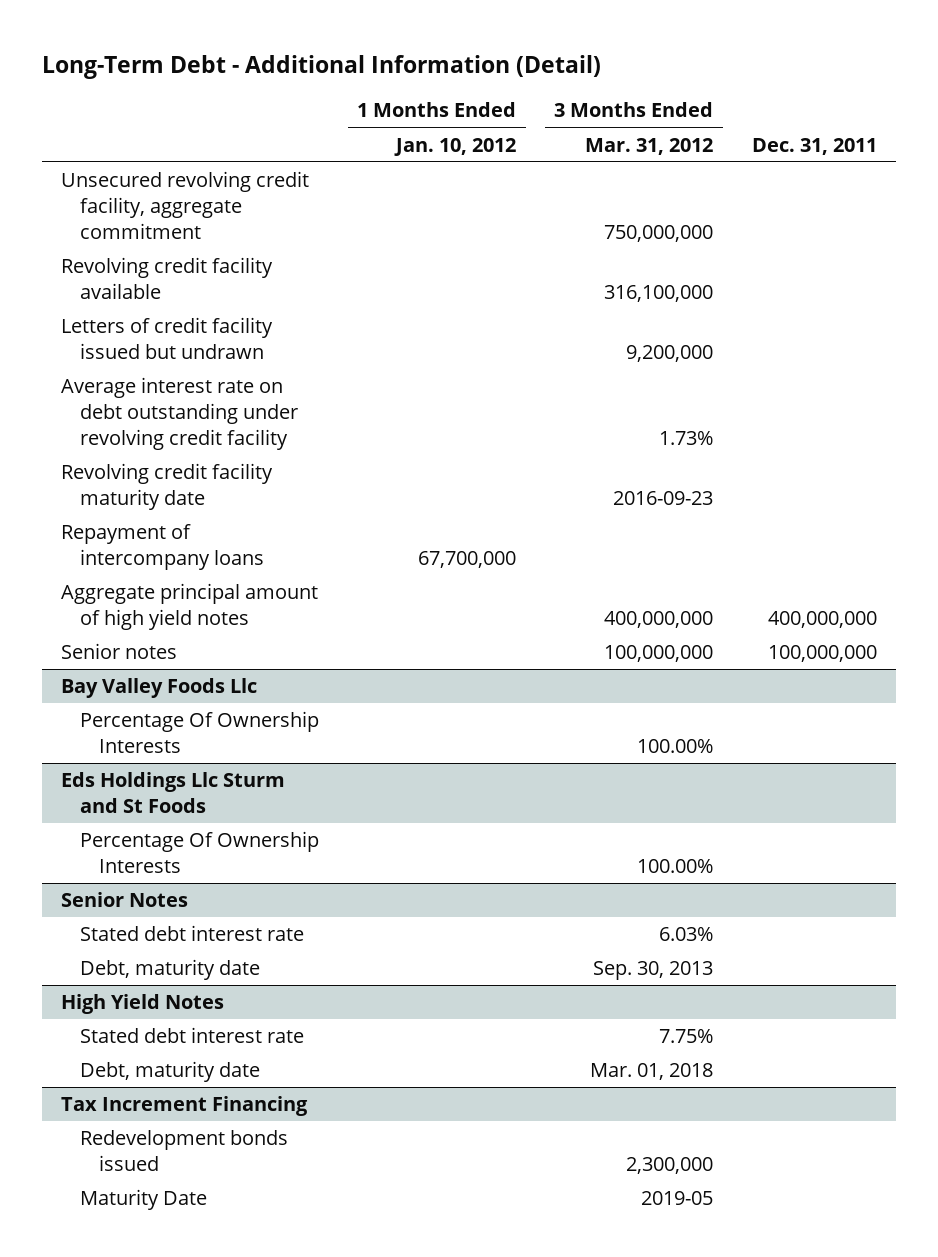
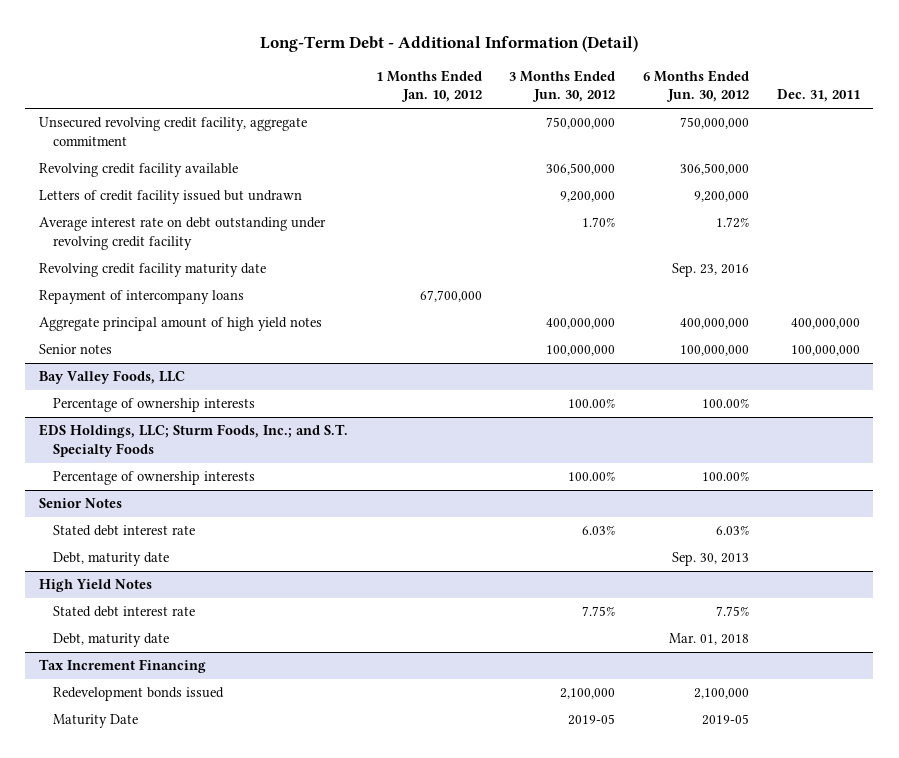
- | 1 Months Ended Jan. 10, 2012 | 3 Months Ended Mar. 31, 2012 | Dec. 31, 2011
+ | 1 Months Ended Jan. 10, 2012 | 3 Months Ended Jun. 30, 2012 | 6 Months Ended Jun. 30, 2012 | Dec. 31, 2011
- Bay Valley Foods Llc
- Percentage Of Ownership Interests | | 100.00% |
- Eds Holdings Llc Sturm and St Foods
- Percentage Of Ownership Interests | | 100.00% |
+ Bay Valley Foods, LLC
+ Percentage of ownership interests | | 100.00% | 100.00% |
+ EDS Holdings, LLC; Sturm Foods, Inc.; and S.T. Specialty Foods
+ Percentage of ownership interests | | 100.00% | 100.00% |

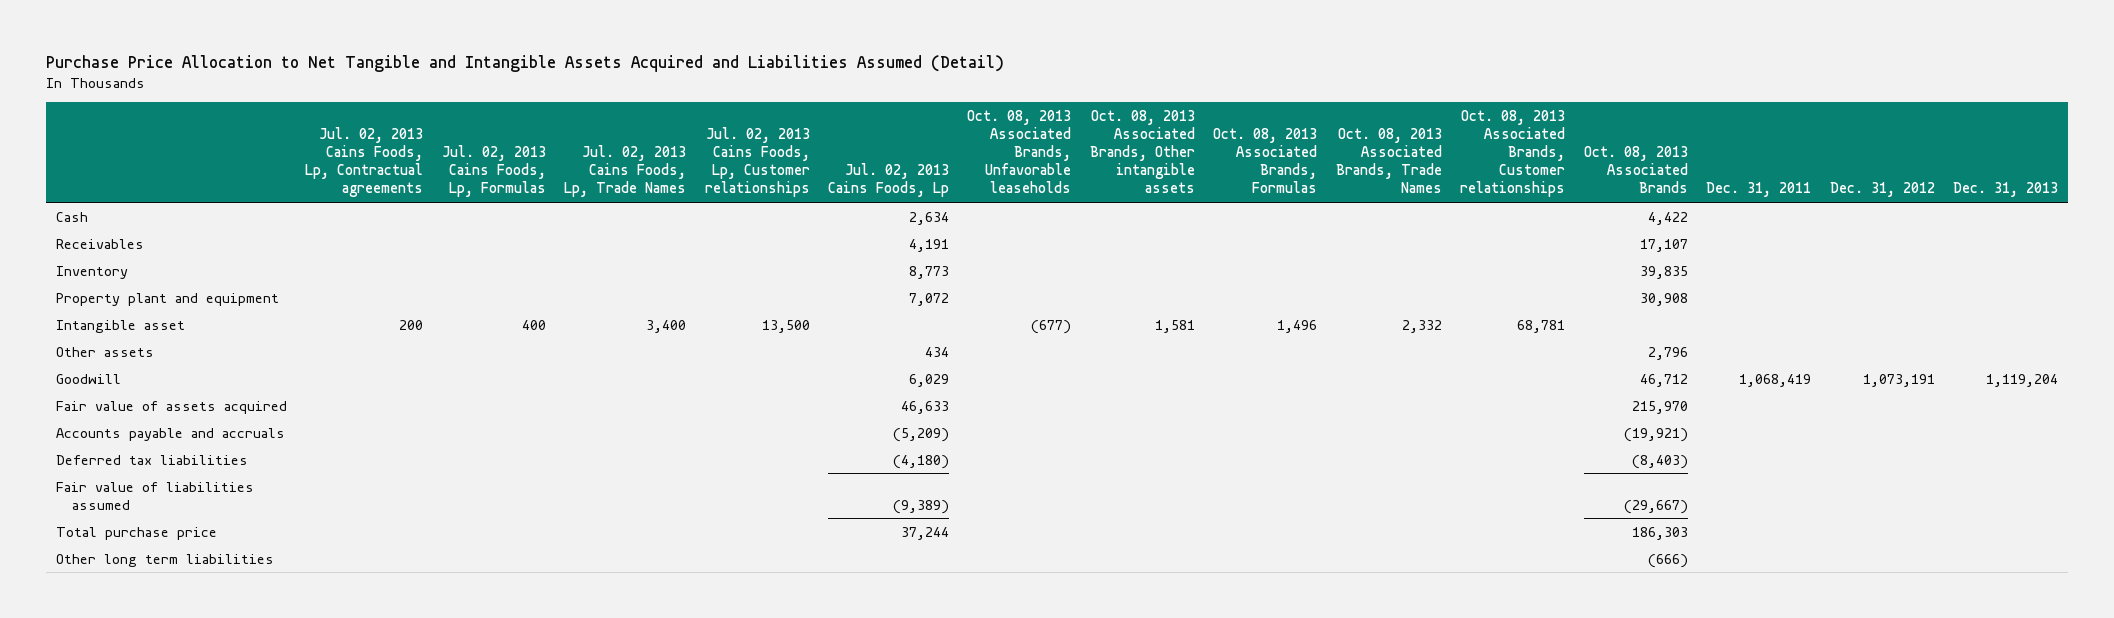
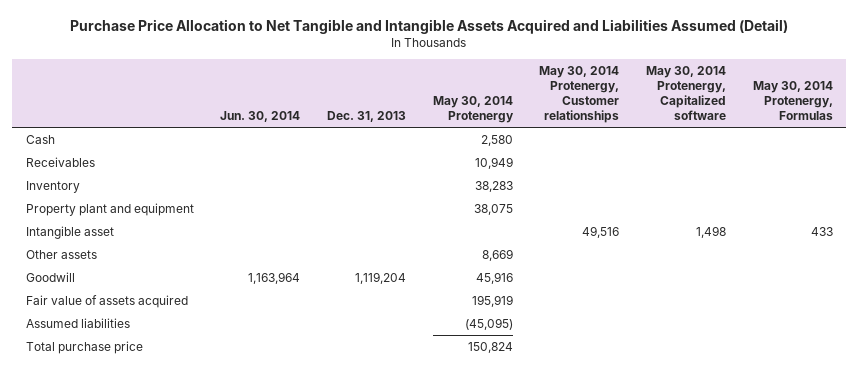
- | Jul. 02, 2013 Cains Foods, Lp, Contractual agreements | Jul. 02, 2013 Cains Foods, Lp, Formulas | Jul. 02, 2013 Cains Foods, Lp, Trade Names | Jul. 02, 2013 Cains Foods, Lp, Customer relationships | Jul. 02, 2013 Cains Foods, Lp | Oct. 08, 2013 Associated Brands, Unfavorable leaseholds | Oct. 08, 2013 Associated Brands, Other intangible assets | Oct. 08, 2013 Associated Brands, Formulas | Oct. 08, 2013 Associated Brands, Trade Names | Oct. 08, 2013 Associated Brands, Customer relationships | Oct. 08, 2013 Associated Brands | Dec. 31, 2011 | Dec. 31, 2012 | Dec. 31, 2013
+ | Jun. 30, 2014 | Dec. 31, 2013 | May 30, 2014 Protenergy | May 30, 2014 Protenergy, Customer relationships | May 30, 2014 Protenergy, Capitalized software | May 30, 2014 Protenergy, Formulas
- Accounts payable and accruals | | | | | (5,209) | | | | | | (19,921) | | |
- Deferred tax liabilities | | | | | (4,180) | | | | | | (8,403) | | |
- Fair value of liabilities assumed | | | | | (9,389) | | | | | | (29,667) | | |
+ Assumed liabilities | | | (45,095) | | |
- Other long term liabilities | | | | | | | | | | | (666) | | |

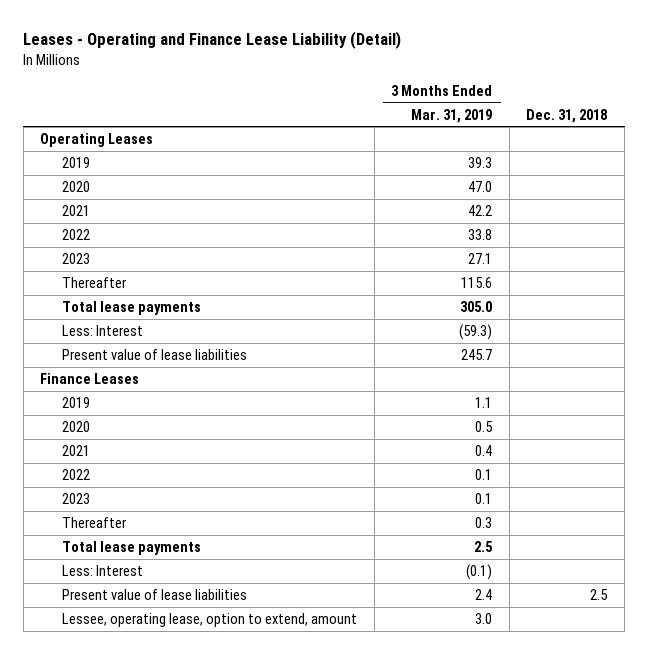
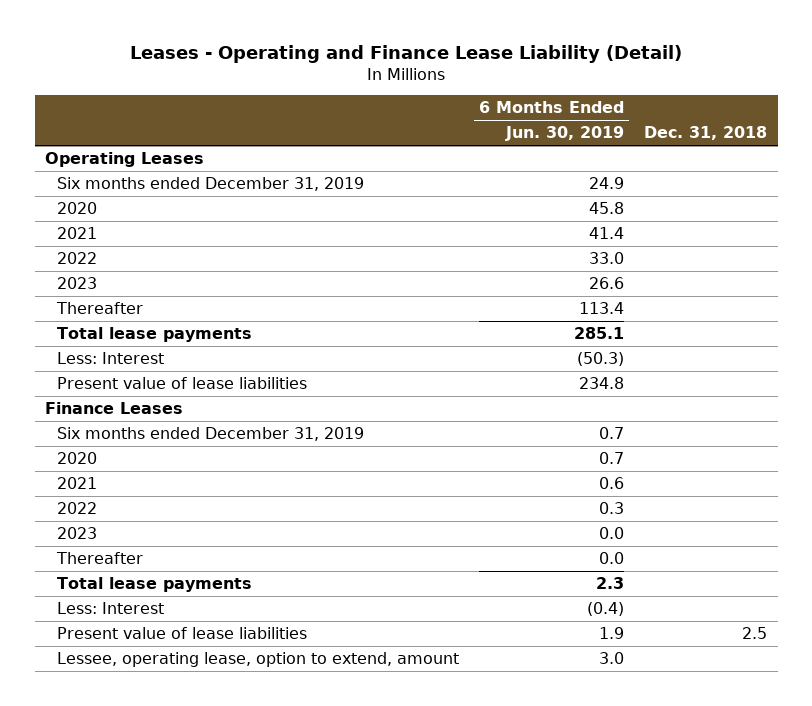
- | 3 Months Ended Mar. 31, 2019 | Dec. 31, 2018
+ | 6 Months Ended Jun. 30, 2019 | Dec. 31, 2018
- 2019 | 39.3 |
+ Six months ended December 31, 2019 | 24.9 |
- 2019 | 1.1 |
+ Six months ended December 31, 2019 | 0.7 |

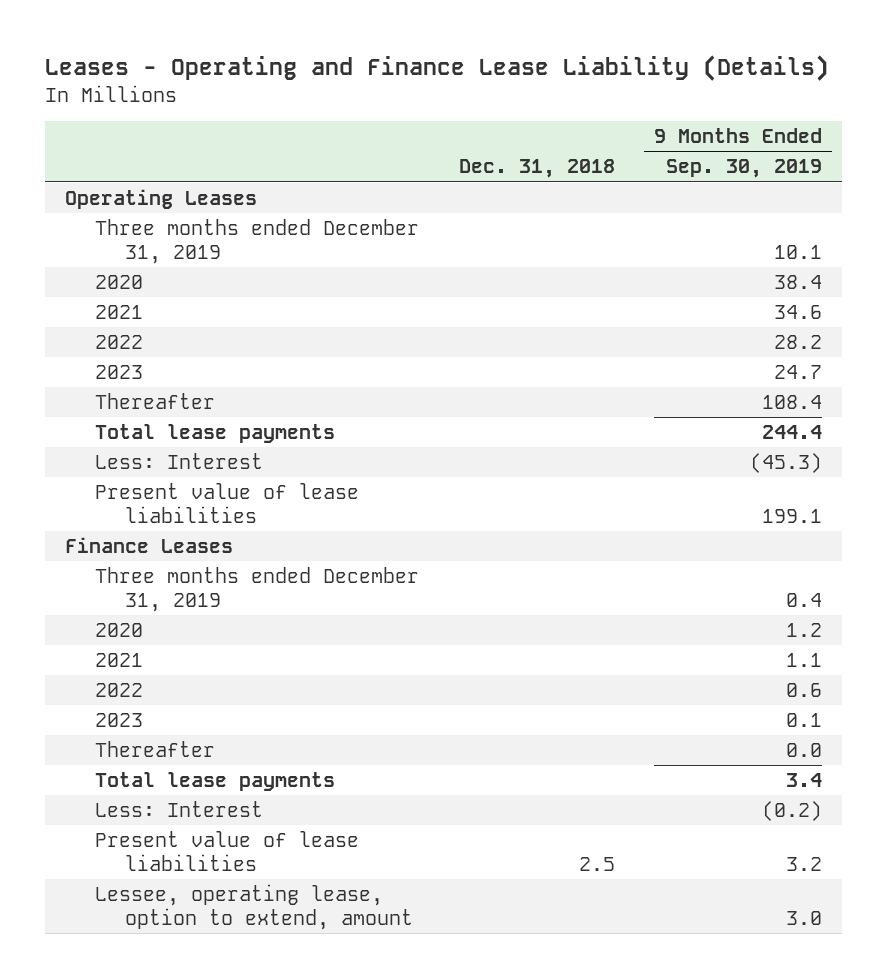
- Leases - Operating and Finance Lease Liability (Detail)
+ Leases - Operating and Finance Lease Liability (Details)
- | 6 Months Ended Jun. 30, 2019 | Dec. 31, 2018
+ | Dec. 31, 2018 | 9 Months Ended Sep. 30, 2019
- Six months ended December 31, 2019 | 24.9 |
+ Three months ended December 31, 2019 | | 10.1
- Six months ended December 31, 2019 | 0.7 |
+ Three months ended December 31, 2019 | | 0.4

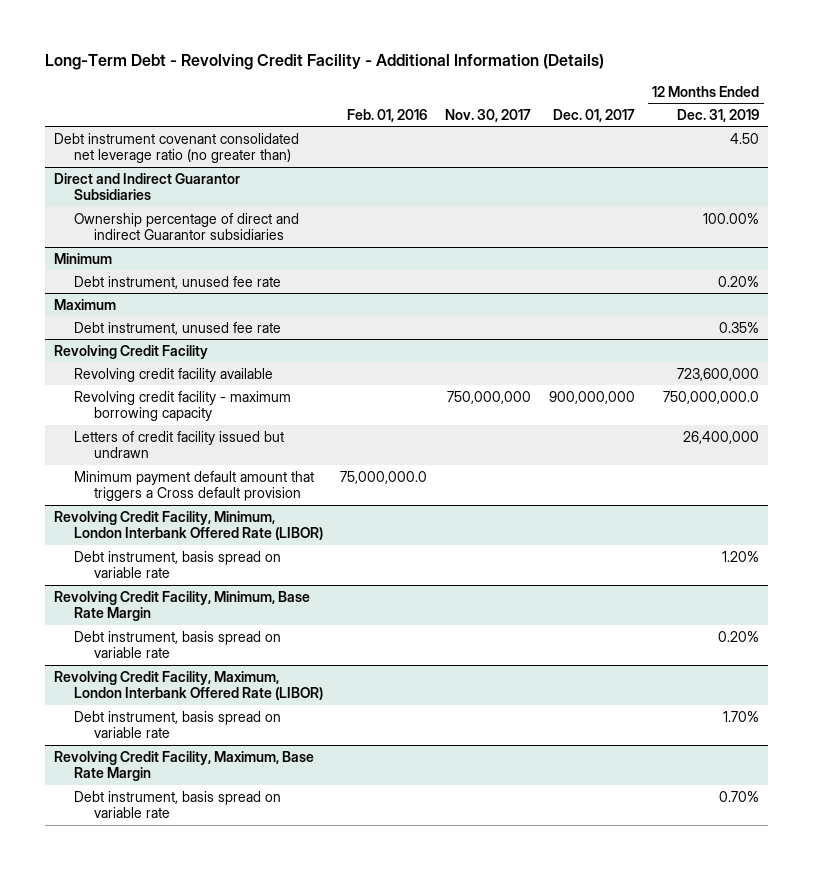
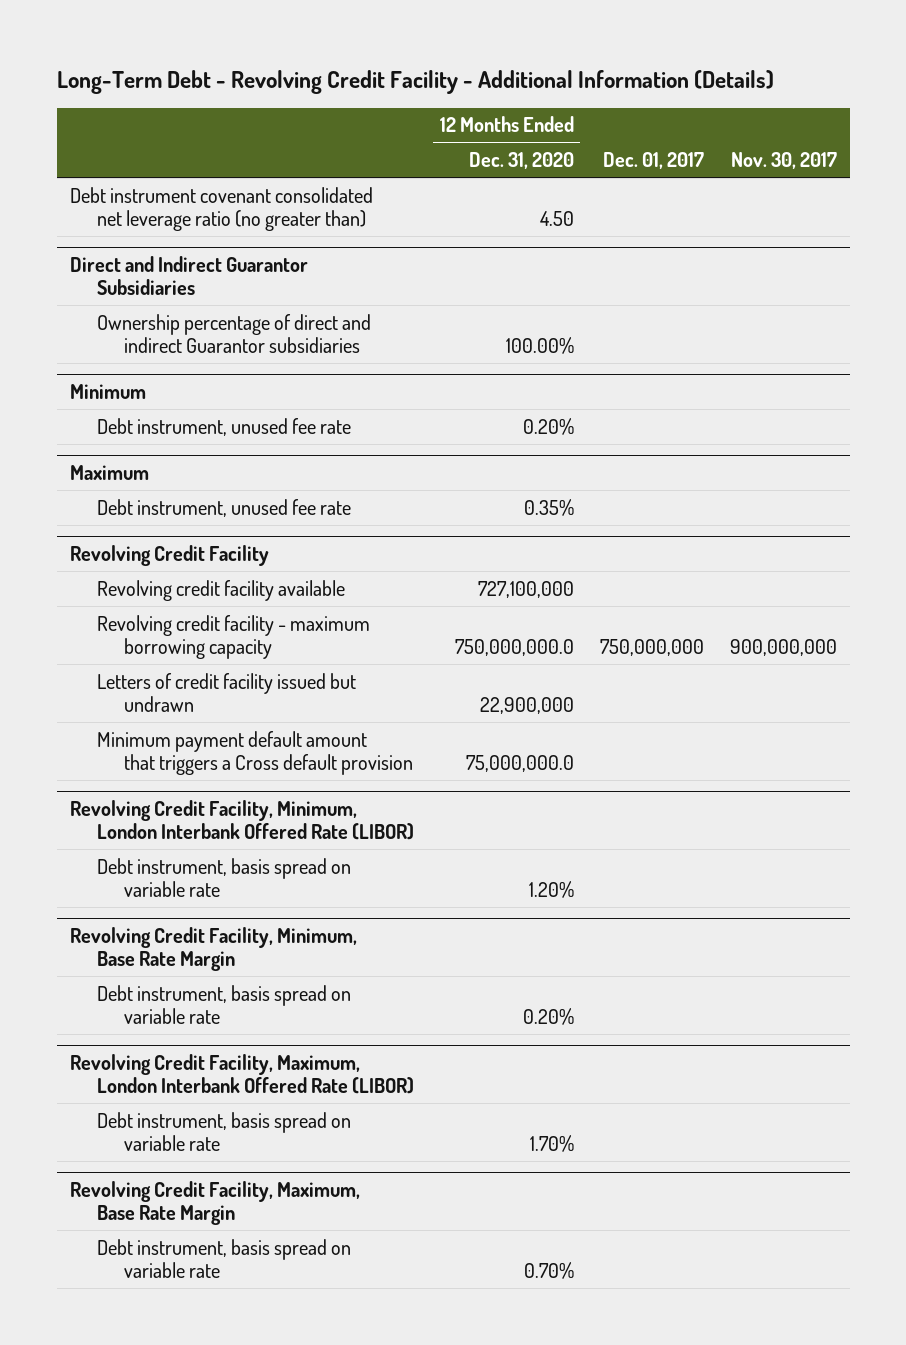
- | Feb. 01, 2016 | Nov. 30, 2017 | Dec. 01, 2017 | 12 Months Ended Dec. 31, 2019
+ | 12 Months Ended Dec. 31, 2020 | Dec. 01, 2017 | Nov. 30, 2017
@ Revolving Credit Facility
- Revolving credit facility - maximum borrowing capacity | | 750,000,000 | 900,000,000 | 750,000,000.0
+ Revolving credit facility - maximum borrowing capacity | 750,000,000.0 | 750,000,000 | 900,000,000

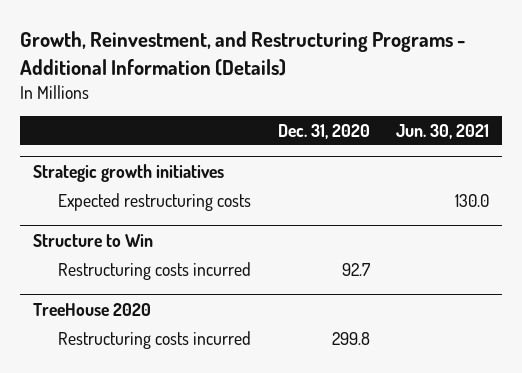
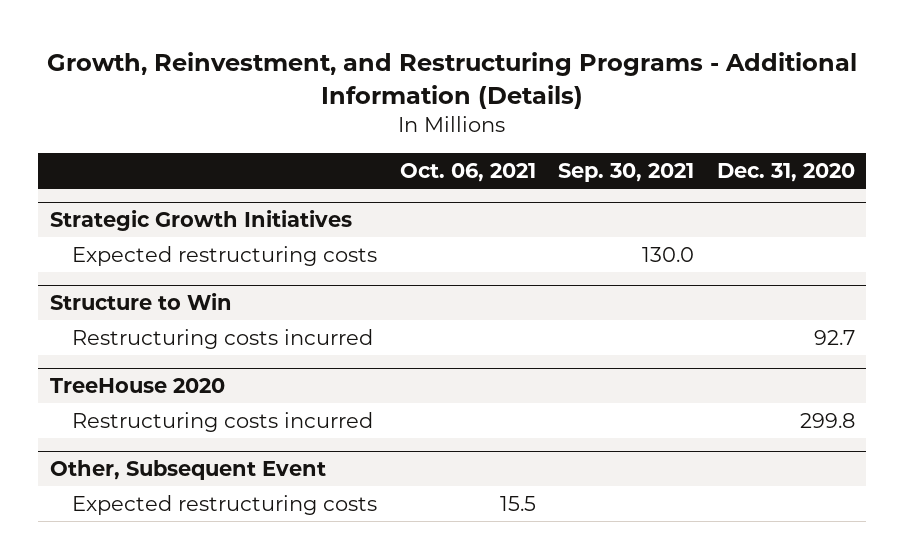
- | Dec. 31, 2020 | Jun. 30, 2021
+ | Oct. 06, 2021 | Sep. 30, 2021 | Dec. 31, 2020
- Strategic growth initiatives
+ Strategic Growth Initiatives
+ Other, Subsequent Event
+ Expected restructuring costs | 15.5 | |

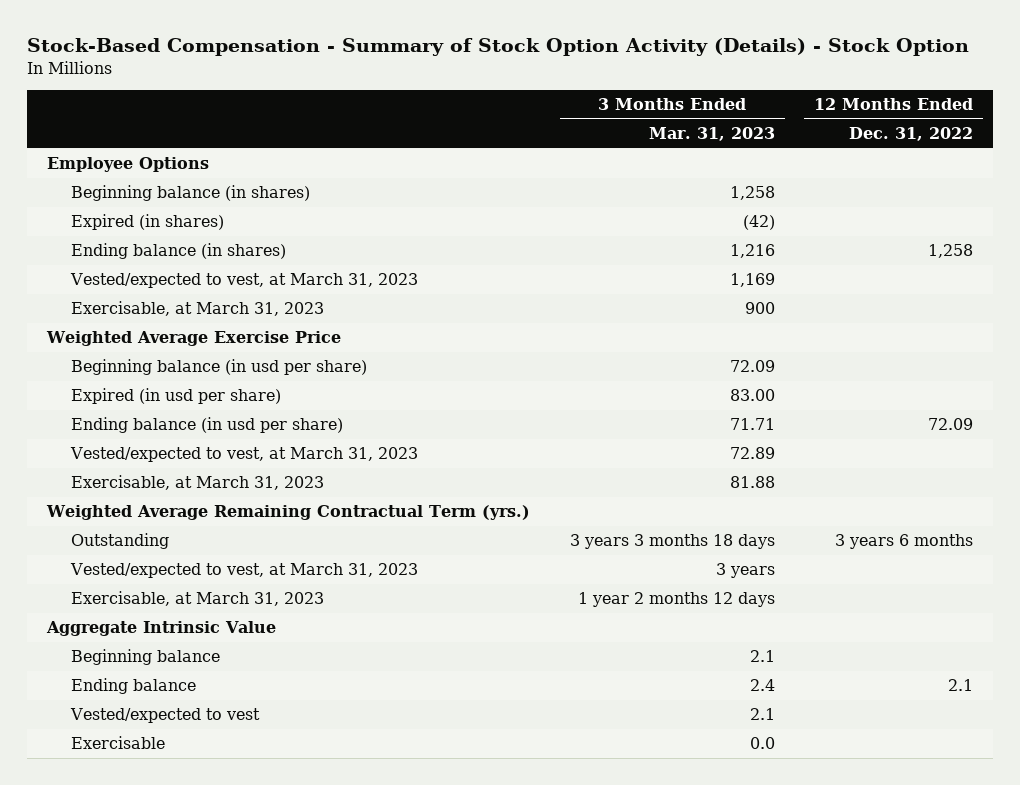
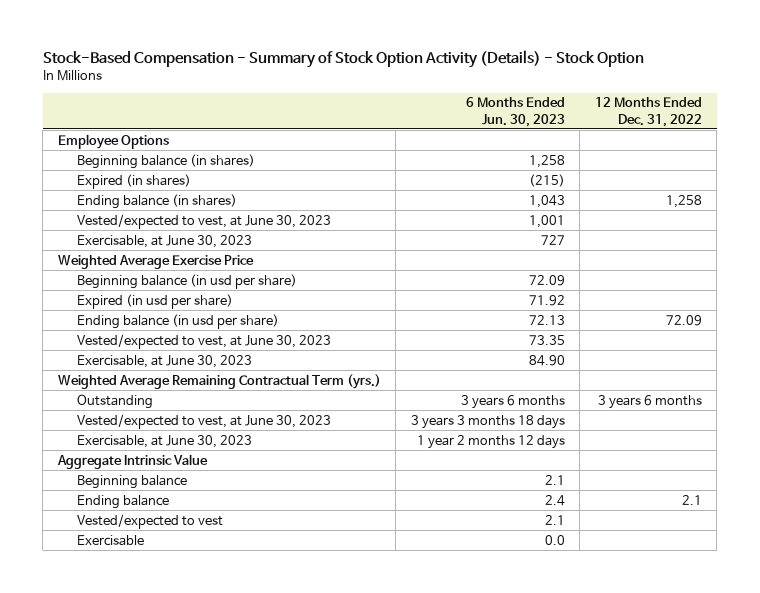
- | 3 Months Ended Mar. 31, 2023 | 12 Months Ended Dec. 31, 2022
+ | 6 Months Ended Jun. 30, 2023 | 12 Months Ended Dec. 31, 2022
- Vested/expected to vest, at March 31, 2023 | 1,169 |
- Exercisable, at March 31, 2023 | 900 |
+ Vested/expected to vest, at June 30, 2023 | 1,001 |
+ Exercisable, at June 30, 2023 | 727 |
- Vested/expected to vest, at March 31, 2023 | 72.89 |
- Exercisable, at March 31, 2023 | 81.88 |
+ Vested/expected to vest, at June 30, 2023 | 73.35 |
+ Exercisable, at June 30, 2023 | 84.90 |
- Vested/expected to vest, at March 31, 2023 | 3 years |
- Exercisable, at March 31, 2023 | 1 year 2 months 12 days |
+ Vested/expected to vest, at June 30, 2023 | 3 years 3 months 18 days |
+ Exercisable, at June 30, 2023 | 1 year 2 months 12 days |

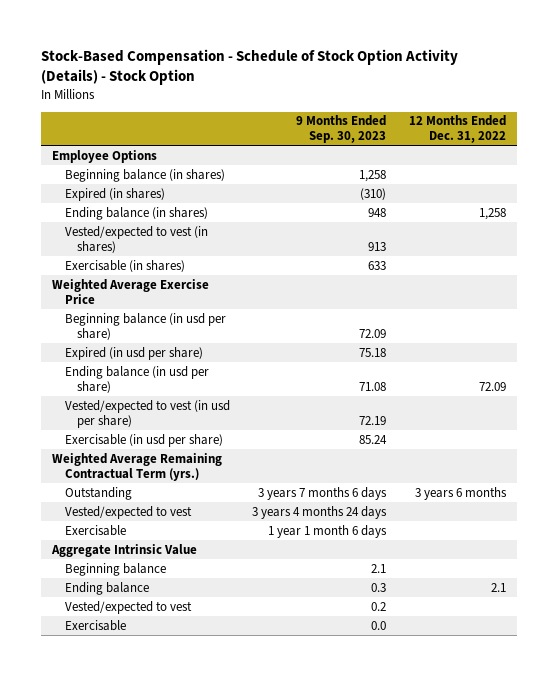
- Stock-Based Compensation - Summary of Stock Option Activity (Details) - Stock Option
+ Stock-Based Compensation - Schedule of Stock Option Activity (Details) - Stock Option
- | 6 Months Ended Jun. 30, 2023 | 12 Months Ended Dec. 31, 2022
+ | 9 Months Ended Sep. 30, 2023 | 12 Months Ended Dec. 31, 2022
- Vested/expected to vest, at June 30, 2023 | 1,001 |
- Exercisable, at June 30, 2023 | 727 |
+ Vested/expected to vest (in shares) | 913 |
+ Exercisable (in shares) | 633 |
- Vested/expected to vest, at June 30, 2023 | 73.35 |
- Exercisable, at June 30, 2023 | 84.90 |
+ Vested/expected to vest (in usd per share) | 72.19 |
+ Exercisable (in usd per share) | 85.24 |
- Vested/expected to vest, at June 30, 2023 | 3 years 3 months 18 days |
- Exercisable, at June 30, 2023 | 1 year 2 months 12 days |
+ Vested/expected to vest | 3 years 4 months 24 days |
+ Exercisable | 1 year 1 month 6 days |

